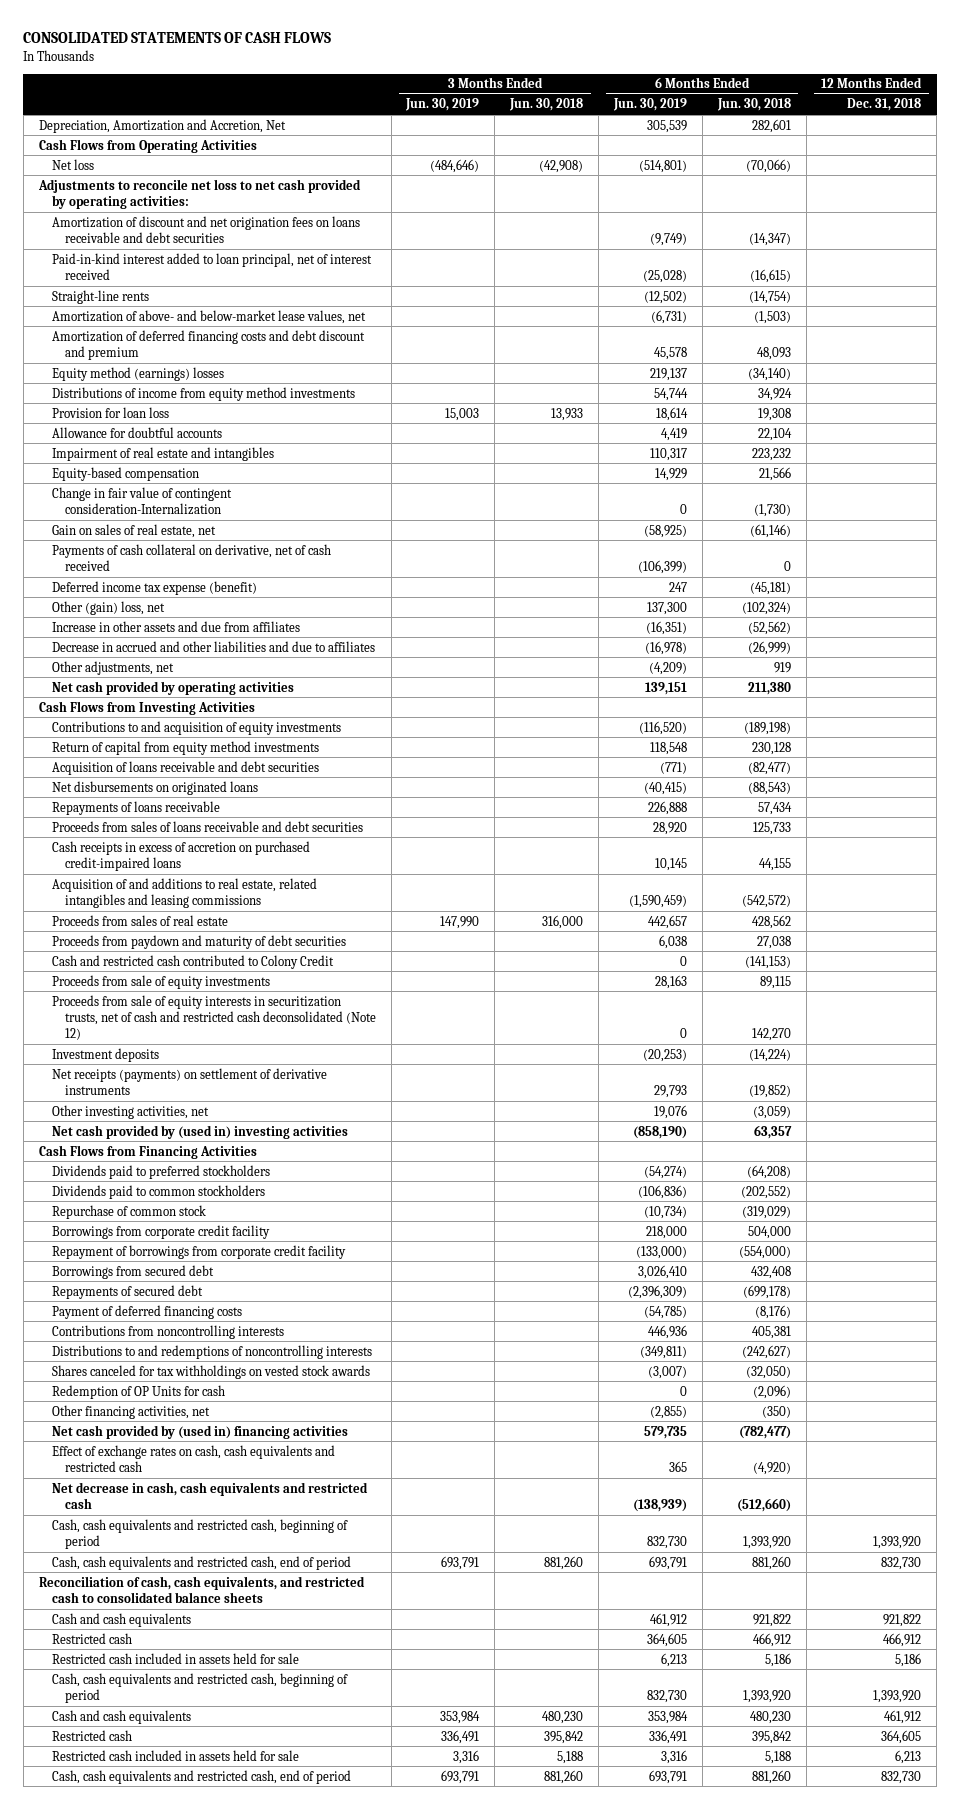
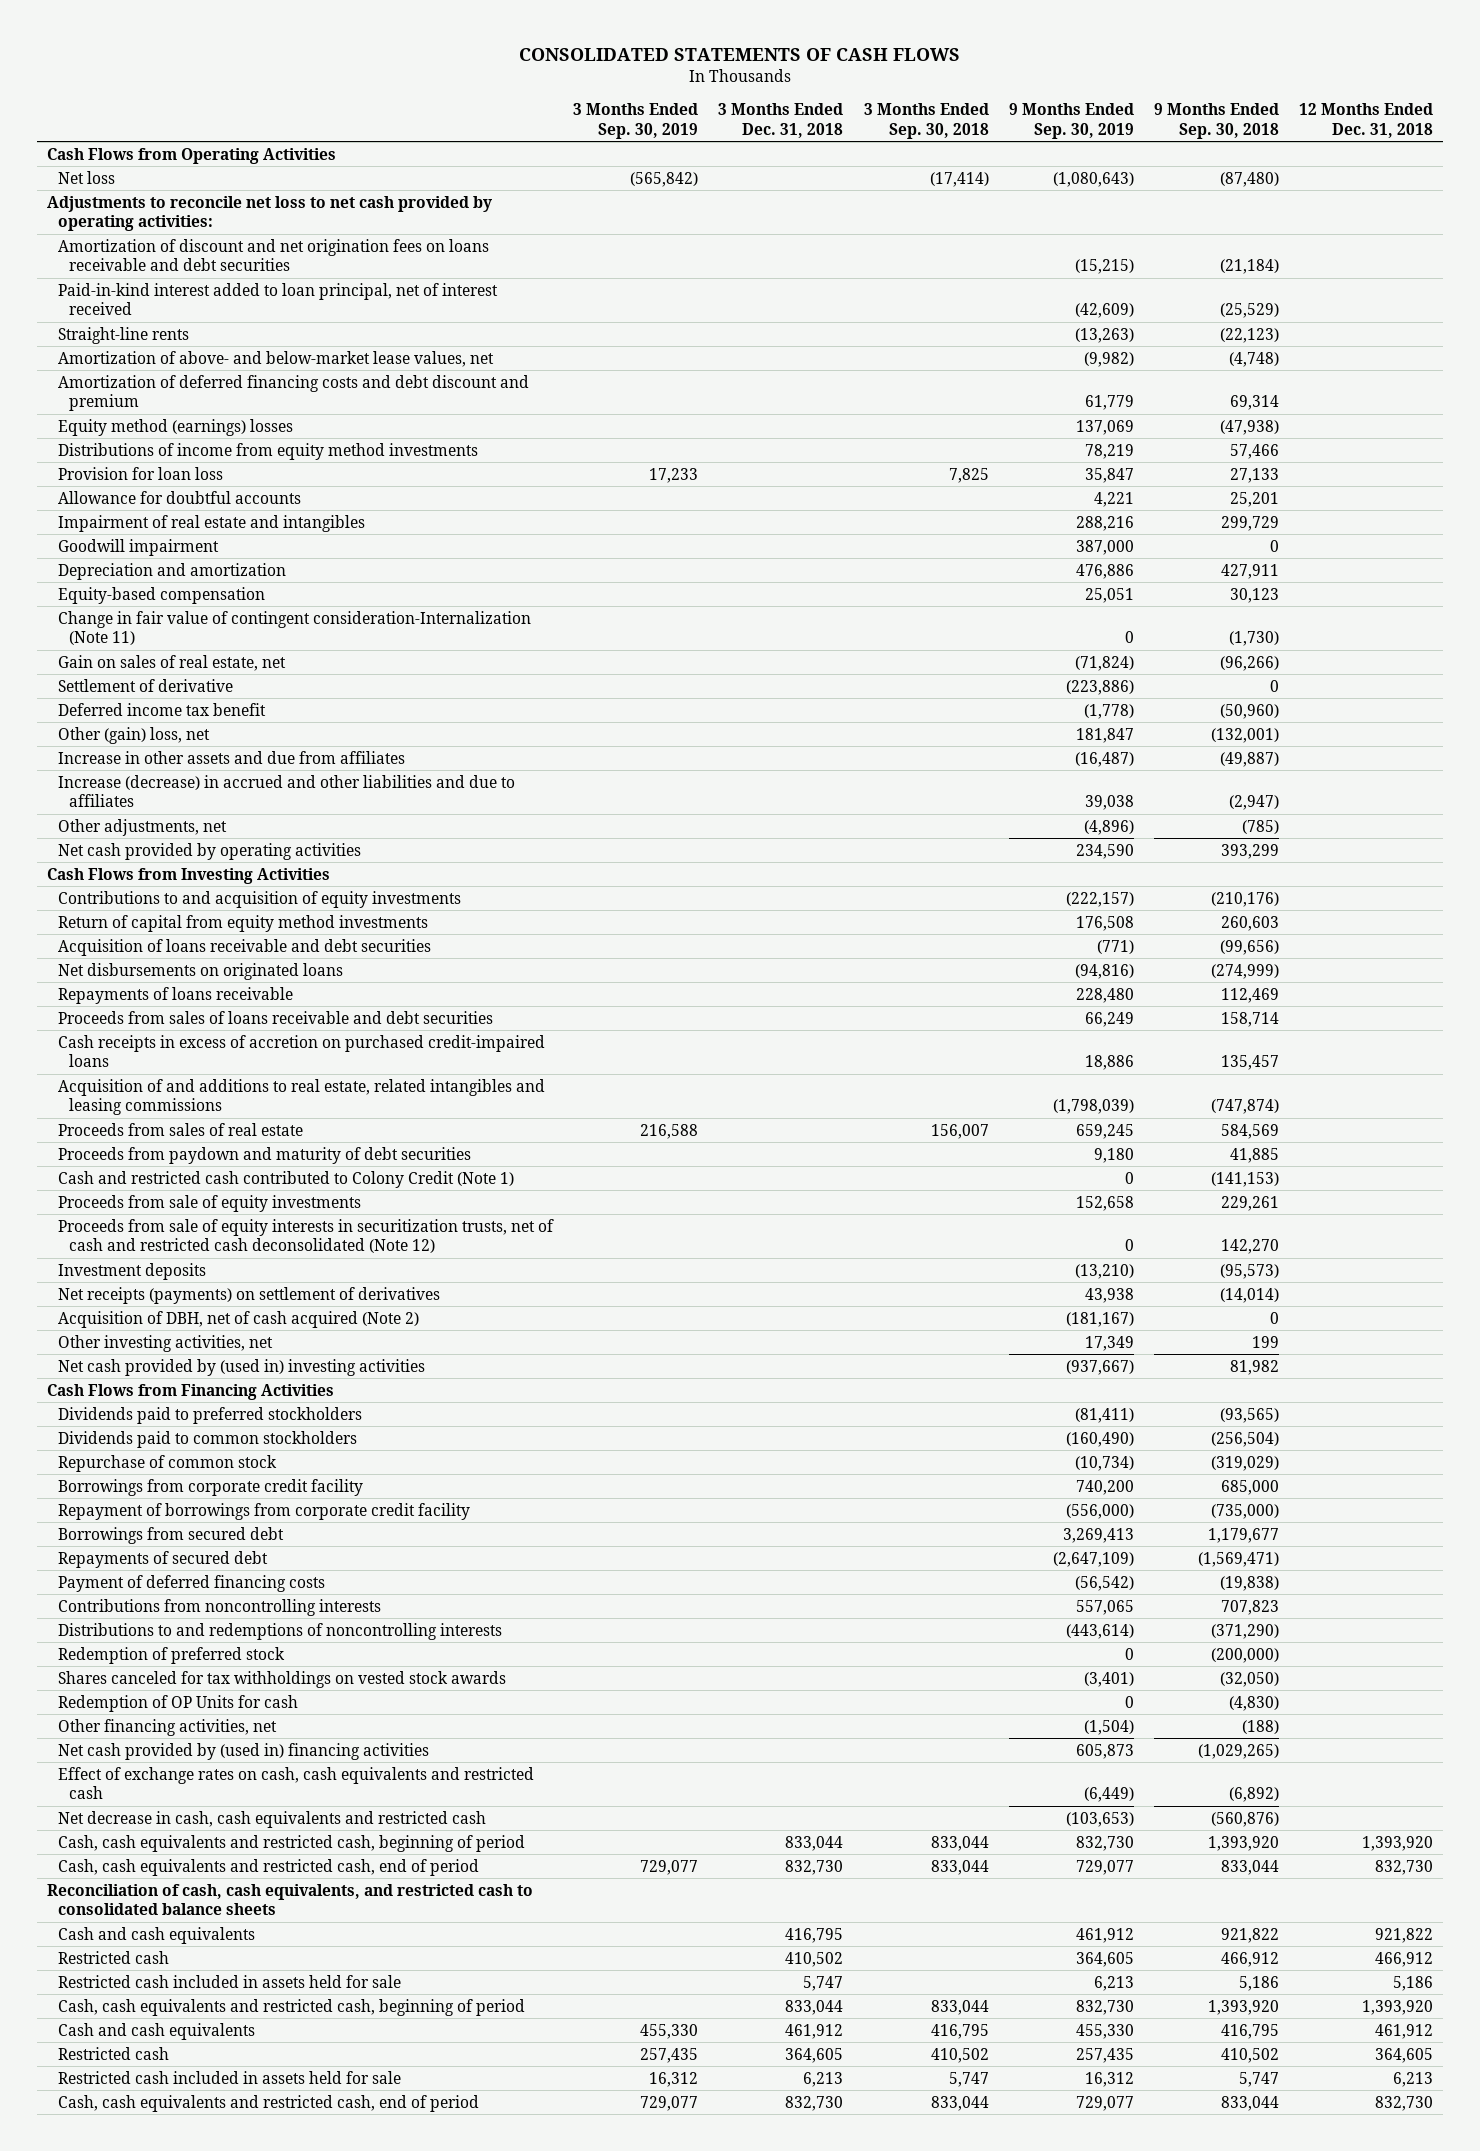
- | 3 Months Ended Jun. 30, 2019 | 3 Months Ended Jun. 30, 2018 | 6 Months Ended Jun. 30, 2019 | 6 Months Ended Jun. 30, 2018 | 12 Months Ended Dec. 31, 2018
+ | 3 Months Ended Sep. 30, 2019 | 3 Months Ended Dec. 31, 2018 | 3 Months Ended Sep. 30, 2018 | 9 Months Ended Sep. 30, 2019 | 9 Months Ended Sep. 30, 2018 | 12 Months Ended Dec. 31, 2018
- Depreciation, Amortization and Accretion, Net | | | 305,539 | 282,601 |
+ Goodwill impairment | | | | 387,000 | 0 |
+ Depreciation and amortization | | | | 476,886 | 427,911 |
- Change in fair value of contingent consideration-Internalization | | | 0 | (1,730) |
+ Change in fair value of contingent consideration-Internalization (Note 11) | | | | 0 | (1,730) |
- Payments of cash collateral on derivative, net of cash received | | | (106,399) | 0 |
- Deferred income tax expense (benefit) | | | 247 | (45,181) |
+ Settlement of derivative | | | | (223,886) | 0 |
+ Deferred income tax benefit | | | | (1,778) | (50,960) |
- Decrease in accrued and other liabilities and due to affiliates | | | (16,978) | (26,999) |
+ Increase (decrease) in accrued and other liabilities and due to affiliates | | | | 39,038 | (2,947) |
- Cash and restricted cash contributed to Colony Credit | | | 0 | (141,153) |
+ Cash and restricted cash contributed to Colony Credit (Note 1) | | | | 0 | (141,153) |
- Net receipts (payments) on settlement of derivative instruments | | | 29,793 | (19,852) |
+ Net receipts (payments) on settlement of derivatives | | | | 43,938 | (14,014) |
+ Acquisition of DBH, net of cash acquired (Note 2) | | | | (181,167) | 0 |
+ Redemption of preferred stock | | | | 0 | (200,000) |

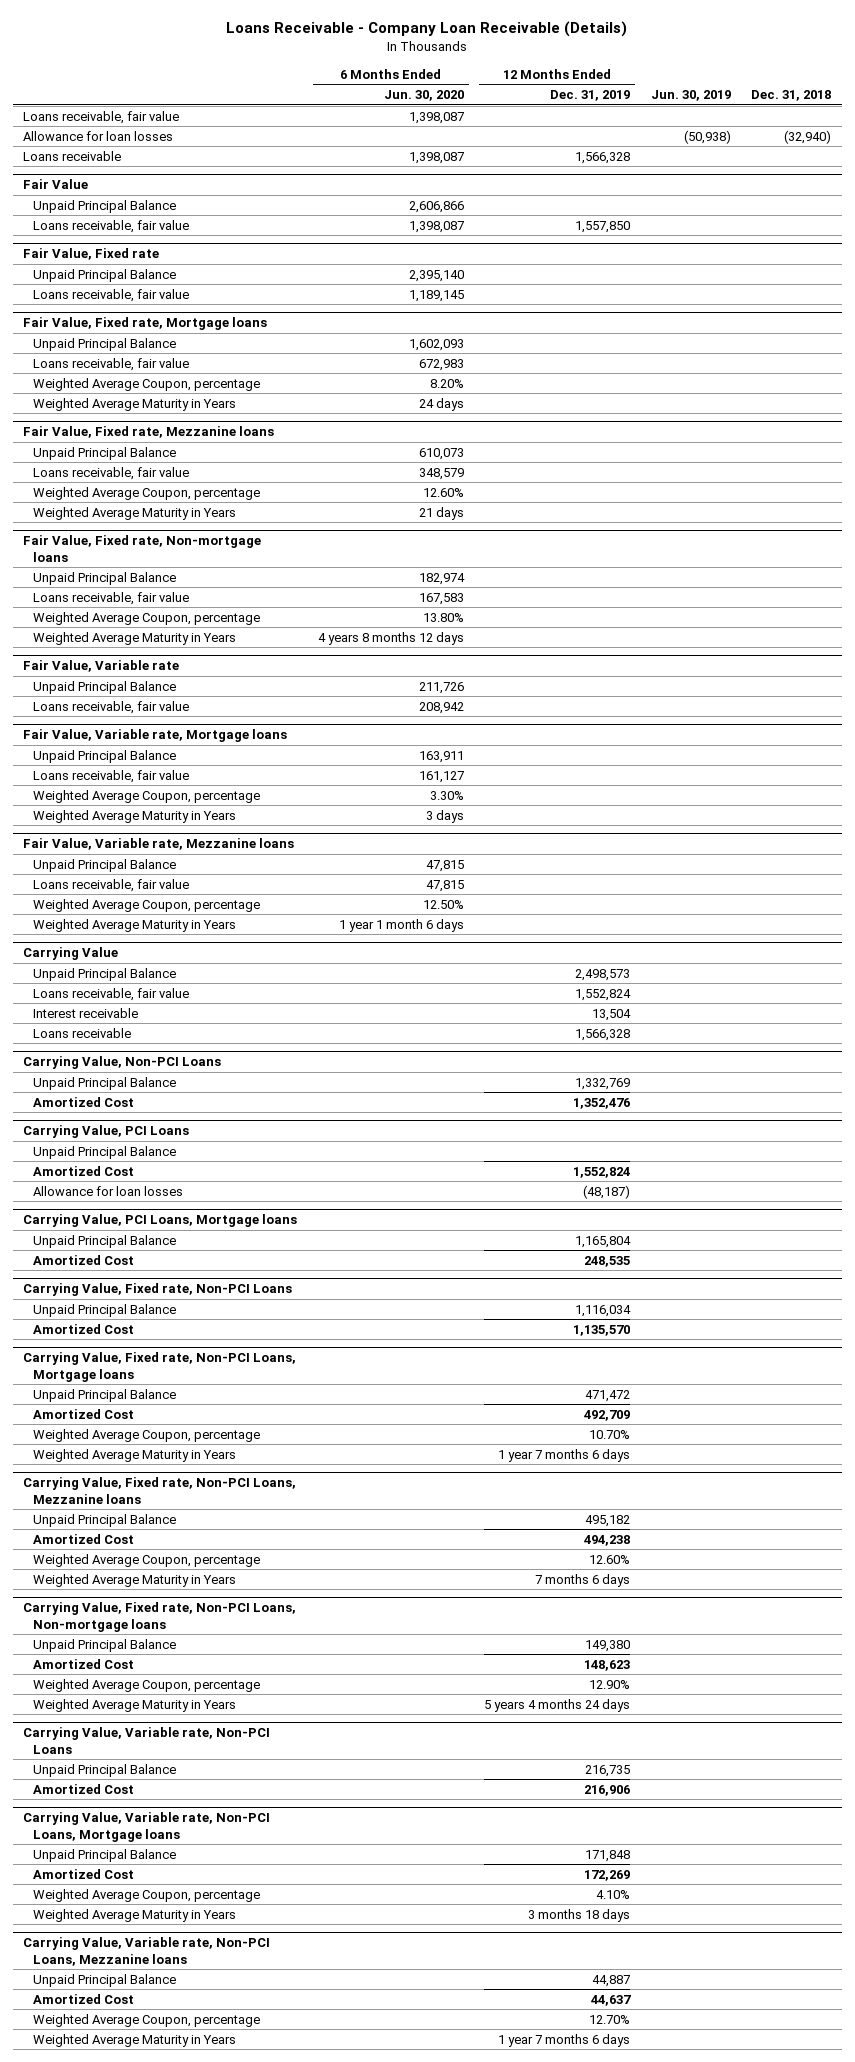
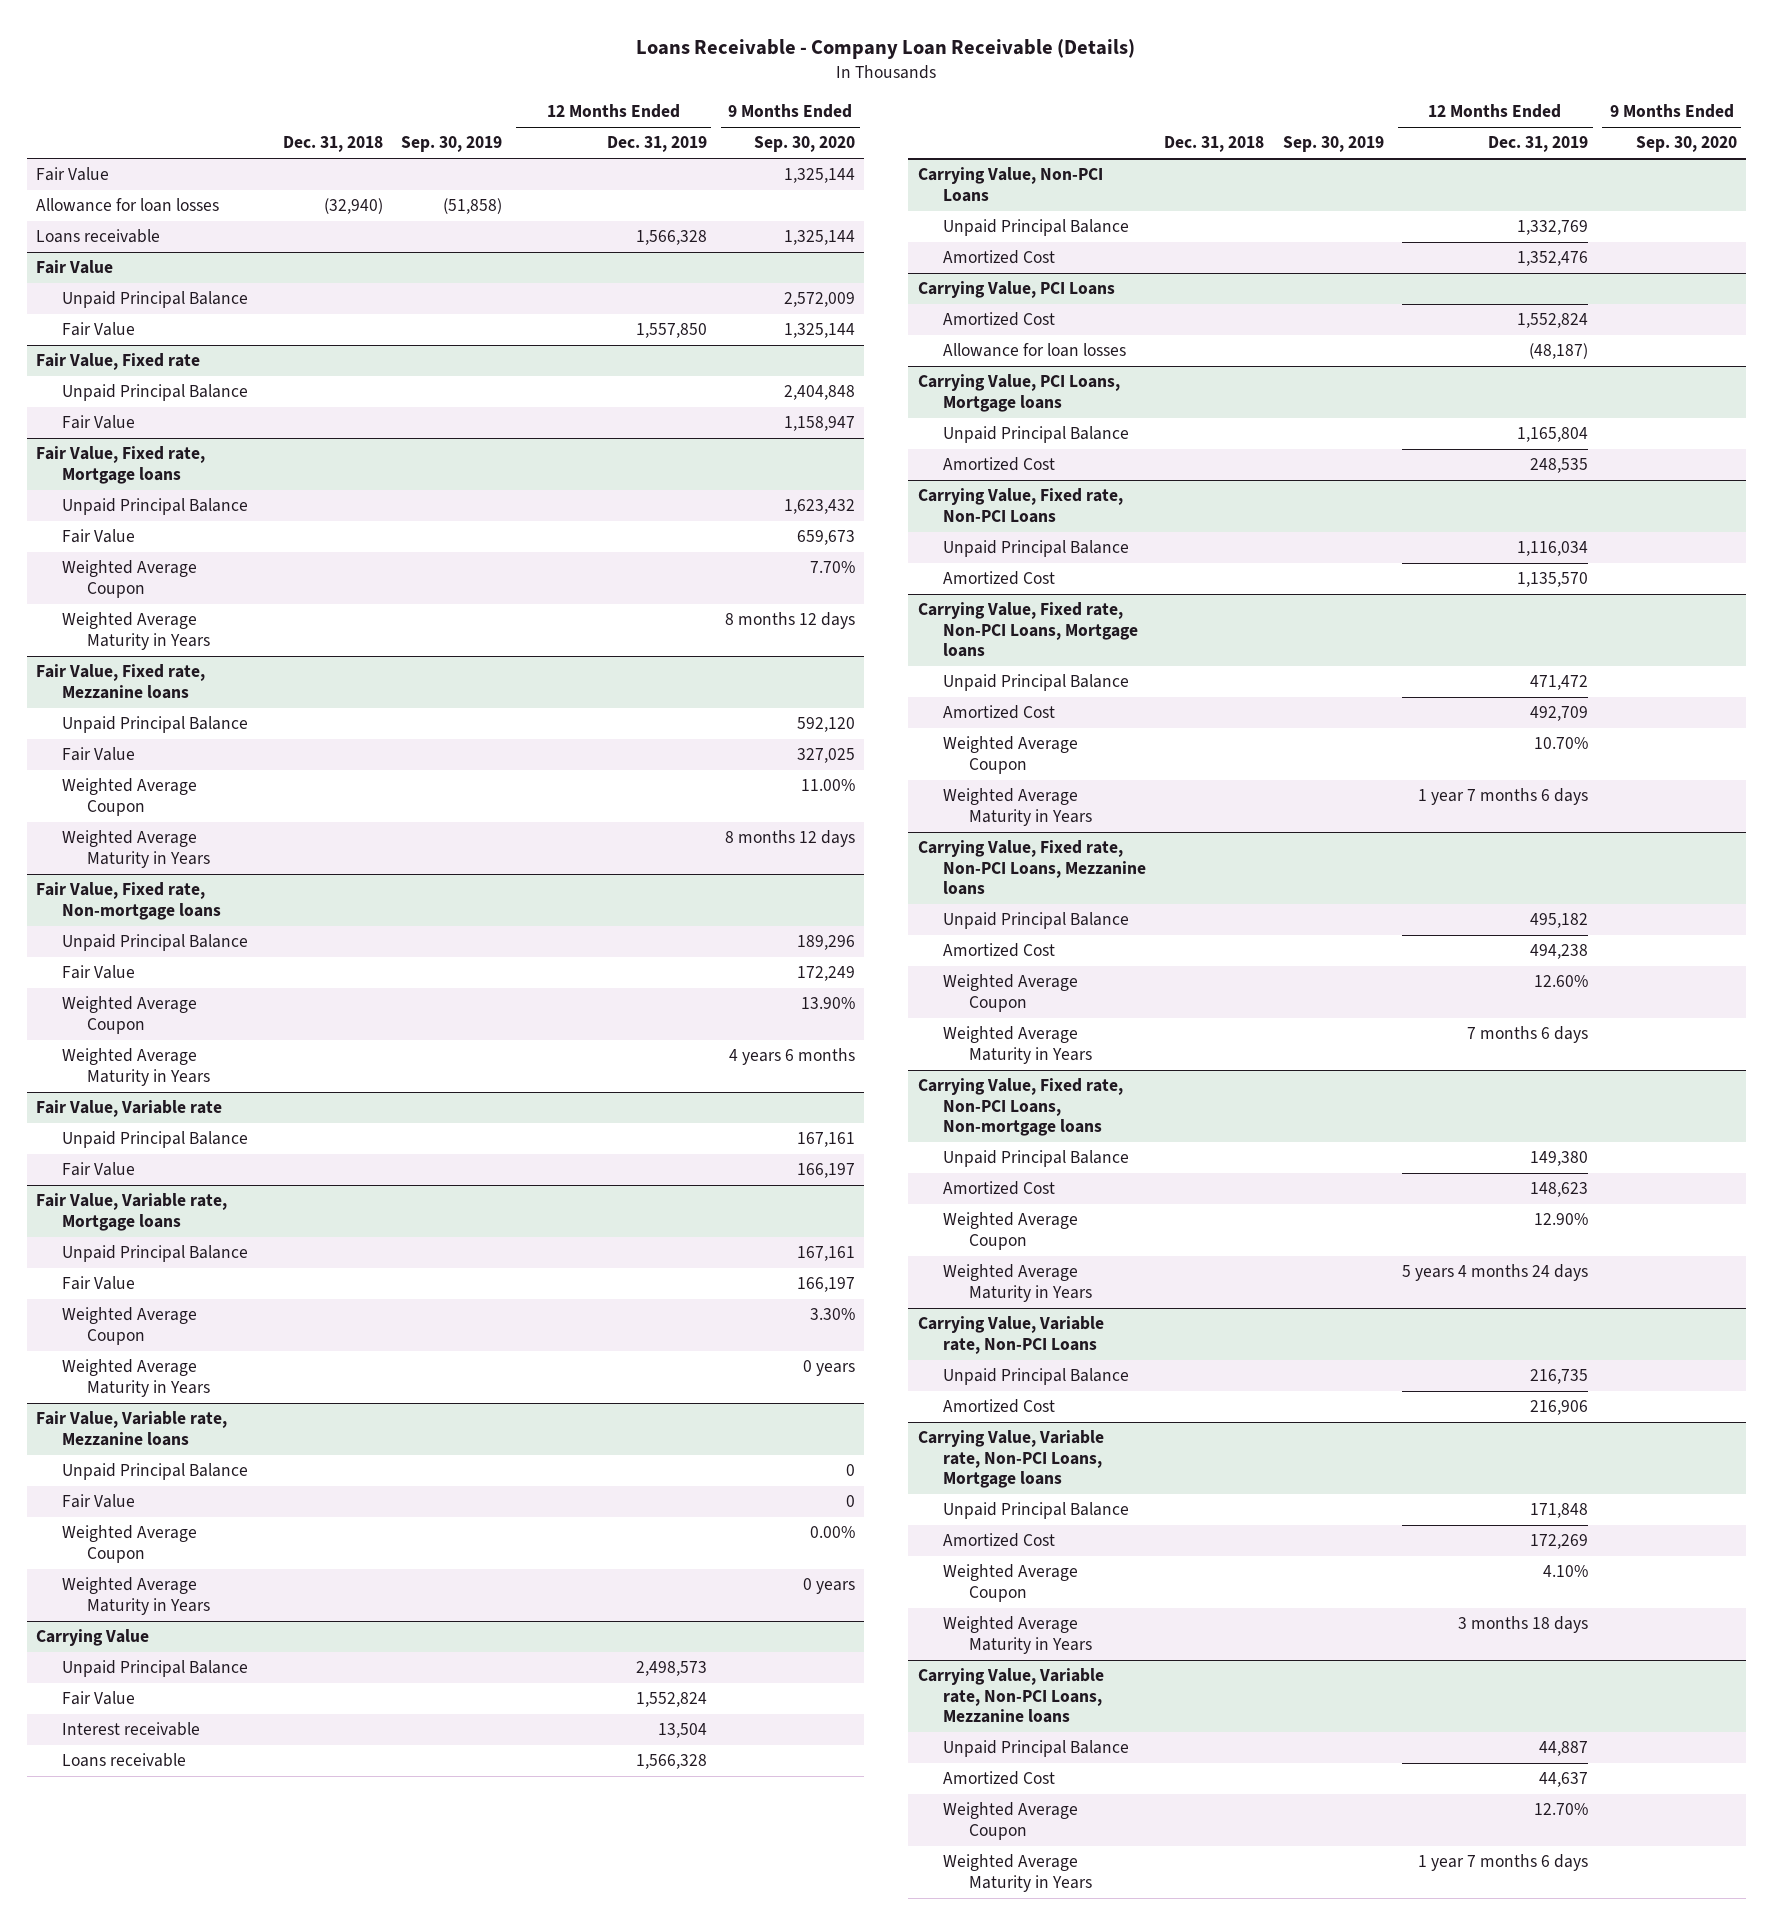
- | 6 Months Ended Jun. 30, 2020 | 12 Months Ended Dec. 31, 2019 | Jun. 30, 2019 | Dec. 31, 2018
+ | Dec. 31, 2018 | Sep. 30, 2019 | 12 Months Ended Dec. 31, 2019 | 9 Months Ended Sep. 30, 2020
- Loans receivable, fair value | 1,398,087 | | |
+ Fair Value | | | | 1,325,144
@ Fair Value
- Loans receivable, fair value | 1,398,087 | 1,557,850 | |
+ Fair Value | | | 1,557,850 | 1,325,144
@ Fair Value, Fixed rate
- Loans receivable, fair value | 1,189,145 | | |
+ Fair Value | | | | 1,158,947
@ Fair Value, Fixed rate, Mortgage loans
- Loans receivable, fair value | 672,983 | | |
- Weighted Average Coupon, percentage | 8.20% | | |
+ Fair Value | | | | 659,673
+ Weighted Average Coupon | | | | 7.70%
@ Fair Value, Fixed rate, Mezzanine loans
- Loans receivable, fair value | 348,579 | | |
- Weighted Average Coupon, percentage | 12.60% | | |
+ Fair Value | | | | 327,025
+ Weighted Average Coupon | | | | 11.00%
@ Fair Value, Fixed rate, Non-mortgage loans
- Loans receivable, fair value | 167,583 | | |
- Weighted Average Coupon, percentage | 13.80% | | |
+ Fair Value | | | | 172,249
+ Weighted Average Coupon | | | | 13.90%
@ Fair Value, Variable rate
- Loans receivable, fair value | 208,942 | | |
+ Fair Value | | | | 166,197
@ Fair Value, Variable rate, Mortgage loans
- Loans receivable, fair value | 161,127 | | |
- Weighted Average Coupon, percentage | 3.30% | | |
+ Fair Value | | | | 166,197
+ Weighted Average Coupon | | | | 3.30%
@ Fair Value, Variable rate, Mezzanine loans
- Loans receivable, fair value | 47,815 | | |
- Weighted Average Coupon, percentage | 12.50% | | |
+ Fair Value | | | | 0
+ Weighted Average Coupon | | | | 0.00%
@ Carrying Value
- Loans receivable, fair value | | 1,552,824 | |
+ Fair Value | | | 1,552,824 |
@ Carrying Value, PCI Loans
- Unpaid Principal Balance
@ Carrying Value, Fixed rate, Non-PCI Loans, Mortgage loans
- Weighted Average Coupon, percentage | | 10.70% | |
+ Weighted Average Coupon | | | 10.70% |
@ Carrying Value, Fixed rate, Non-PCI Loans, Mezzanine loans
- Weighted Average Coupon, percentage | | 12.60% | |
+ Weighted Average Coupon | | | 12.60% |
@ Carrying Value, Fixed rate, Non-PCI Loans, Non-mortgage loans
- Weighted Average Coupon, percentage | | 12.90% | |
+ Weighted Average Coupon | | | 12.90% |
@ Carrying Value, Variable rate, Non-PCI Loans, Mortgage loans
- Weighted Average Coupon, percentage | | 4.10% | |
+ Weighted Average Coupon | | | 4.10% |
@ Carrying Value, Variable rate, Non-PCI Loans, Mezzanine loans
- Weighted Average Coupon, percentage | | 12.70% | |
+ Weighted Average Coupon | | | 12.70% |

